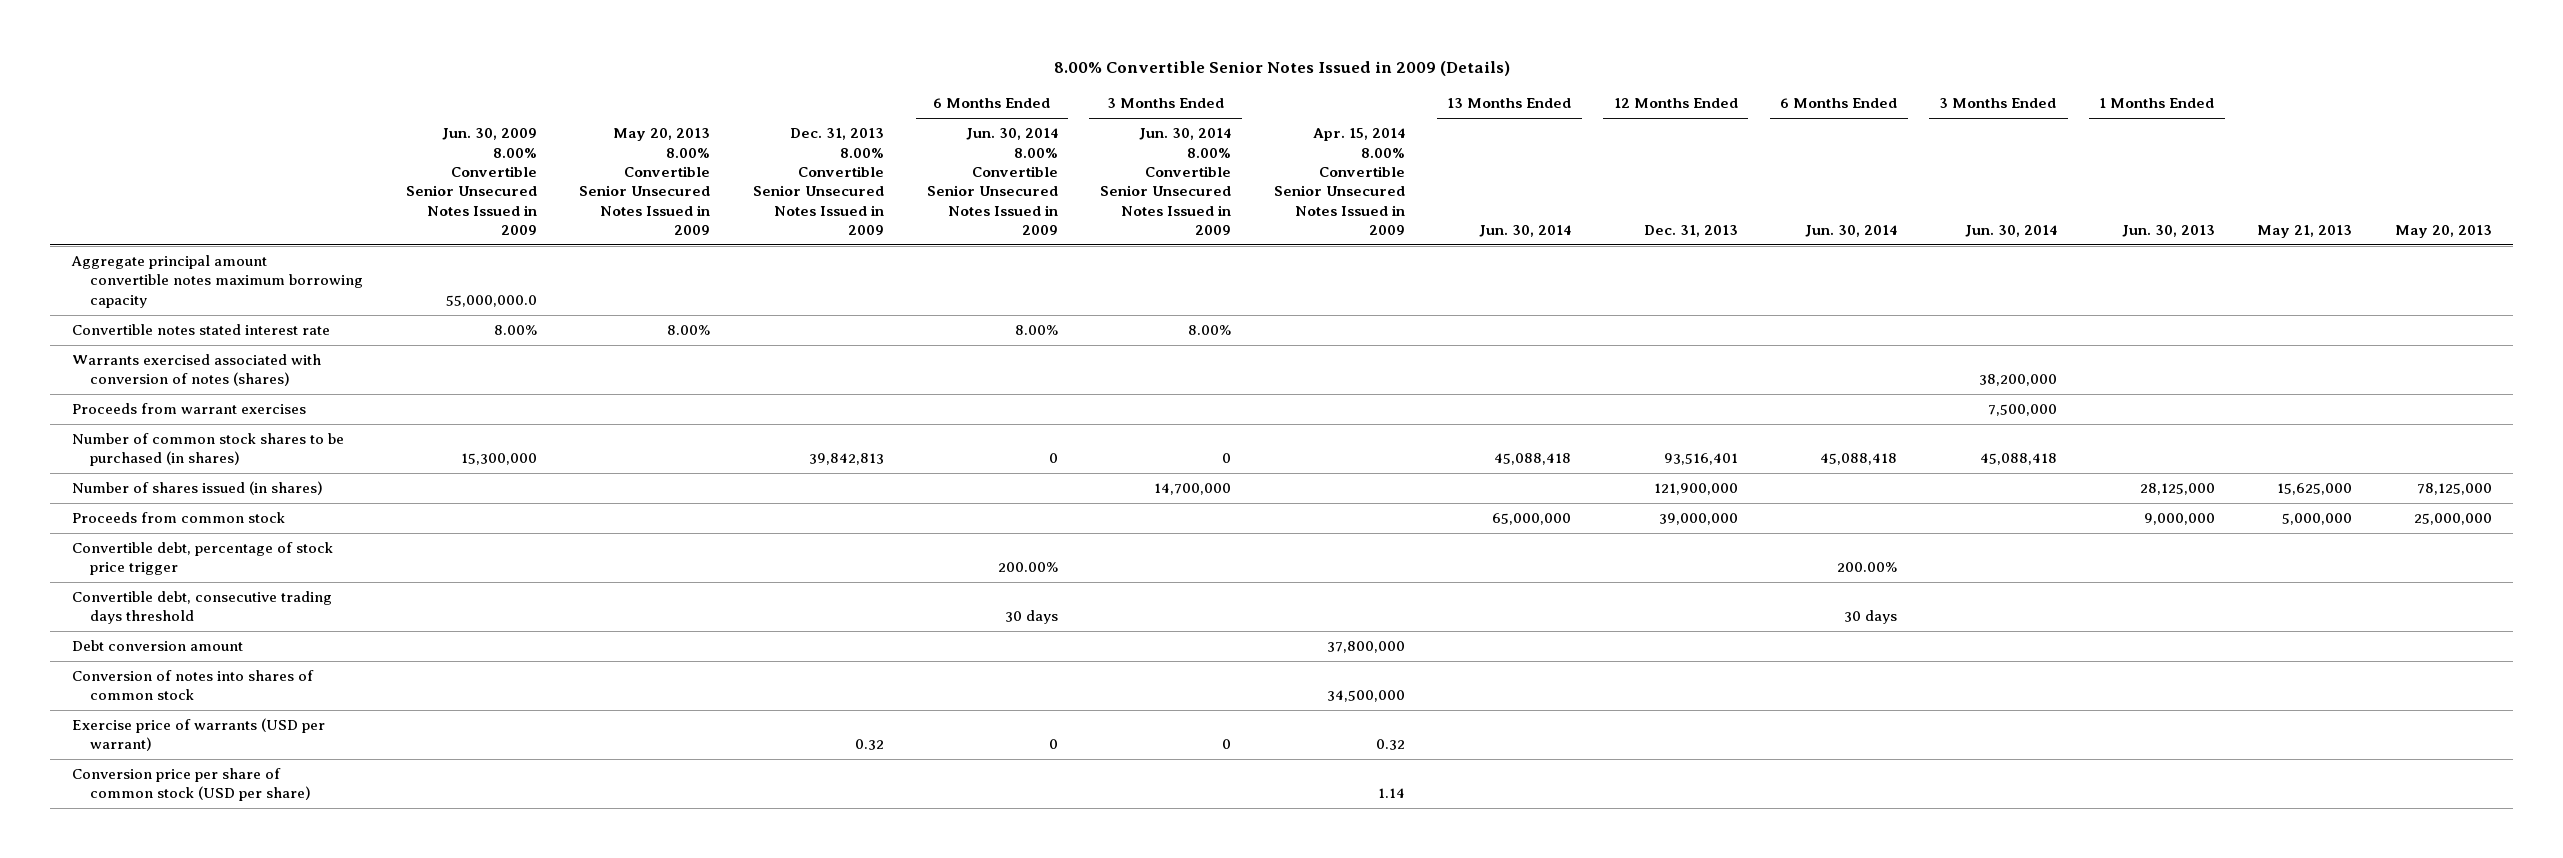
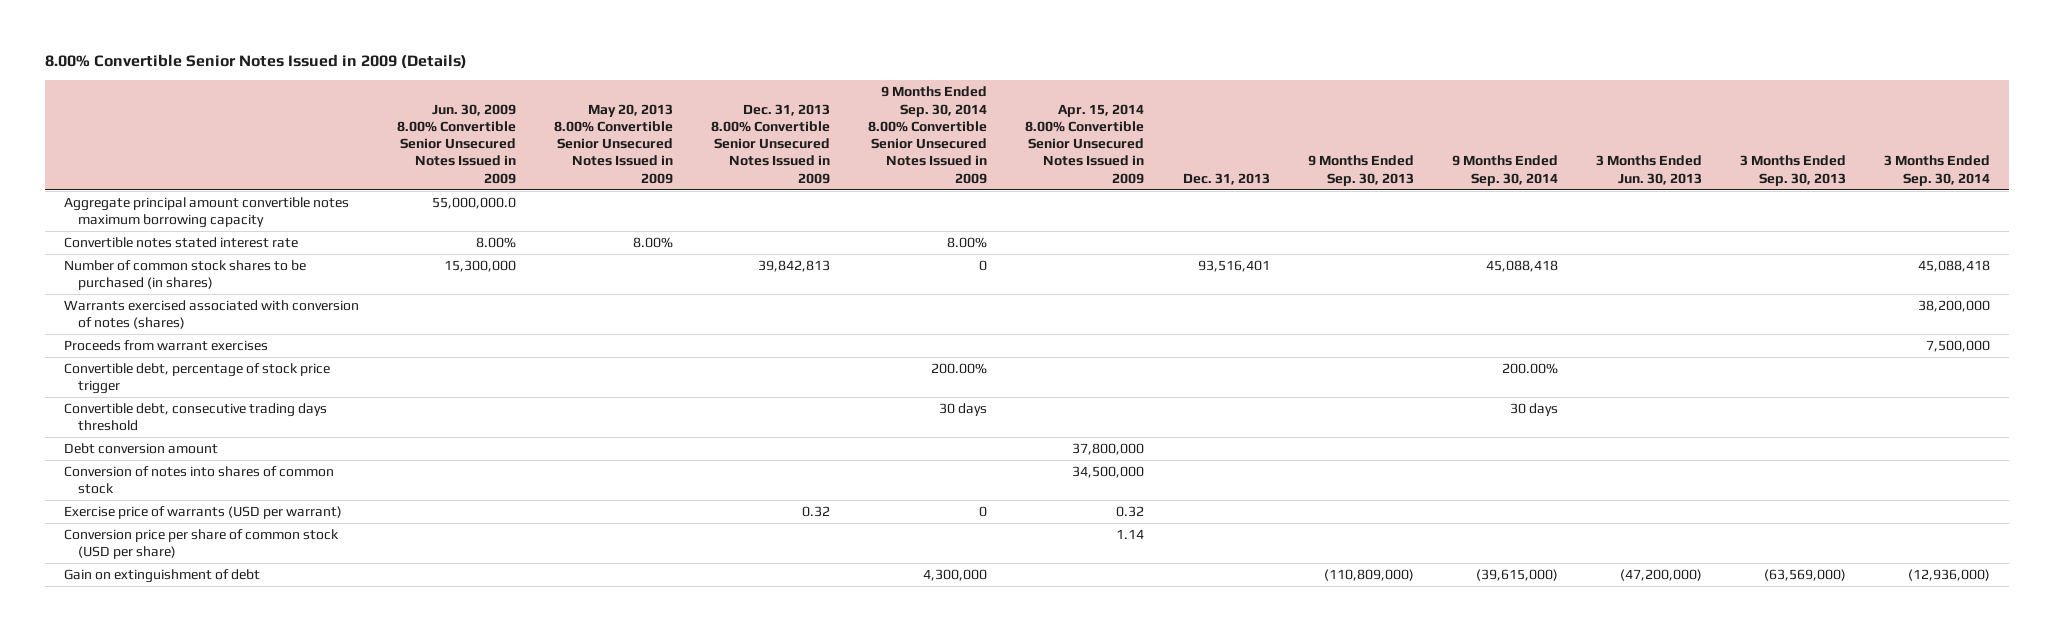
- | Jun. 30, 2009 8.00% Convertible Senior Unsecured Notes Issued in 2009 | May 20, 2013 8.00% Convertible Senior Unsecured Notes Issued in 2009 | Dec. 31, 2013 8.00% Convertible Senior Unsecured Notes Issued in 2009 | 6 Months Ended Jun. 30, 2014 8.00% Convertible Senior Unsecured Notes Issued in 2009 | 3 Months Ended Jun. 30, 2014 8.00% Convertible Senior Unsecured Notes Issued in 2009 | Apr. 15, 2014 8.00% Convertible Senior Unsecured Notes Issued in 2009 | 13 Months Ended Jun. 30, 2014 | 12 Months Ended Dec. 31, 2013 | 6 Months Ended Jun. 30, 2014 | 3 Months Ended Jun. 30, 2014 | 1 Months Ended Jun. 30, 2013 | May 21, 2013 | May 20, 2013
+ | Jun. 30, 2009 8.00% Convertible Senior Unsecured Notes Issued in 2009 | May 20, 2013 8.00% Convertible Senior Unsecured Notes Issued in 2009 | Dec. 31, 2013 8.00% Convertible Senior Unsecured Notes Issued in 2009 | 9 Months Ended Sep. 30, 2014 8.00% Convertible Senior Unsecured Notes Issued in 2009 | Apr. 15, 2014 8.00% Convertible Senior Unsecured Notes Issued in 2009 | Dec. 31, 2013 | 9 Months Ended Sep. 30, 2013 | 9 Months Ended Sep. 30, 2014 | 3 Months Ended Jun. 30, 2013 | 3 Months Ended Sep. 30, 2013 | 3 Months Ended Sep. 30, 2014
moved up: Number of common stock shares to be purchased (in shares) | 15,300,000 | | 39,842,813 | 0 | | 93,516,401 | | 45,088,418 | | | 45,088,418
- Number of shares issued (in shares) | | | | | 14,700,000 | | | 121,900,000 | | | 28,125,000 | 15,625,000 | 78,125,000
- Proceeds from common stock | | | | | | | 65,000,000 | 39,000,000 | | | 9,000,000 | 5,000,000 | 25,000,000
+ Gain on extinguishment of debt | | | | 4,300,000 | | | (110,809,000) | (39,615,000) | (47,200,000) | (63,569,000) | (12,936,000)

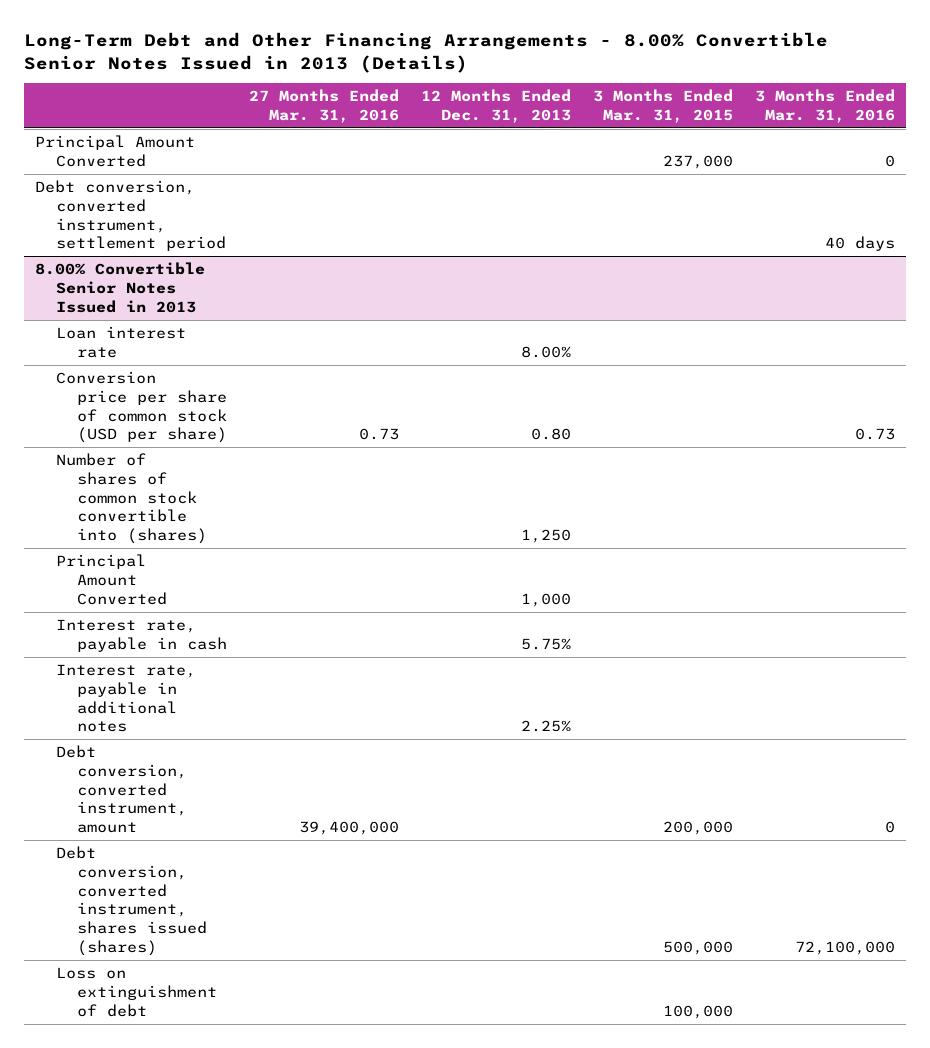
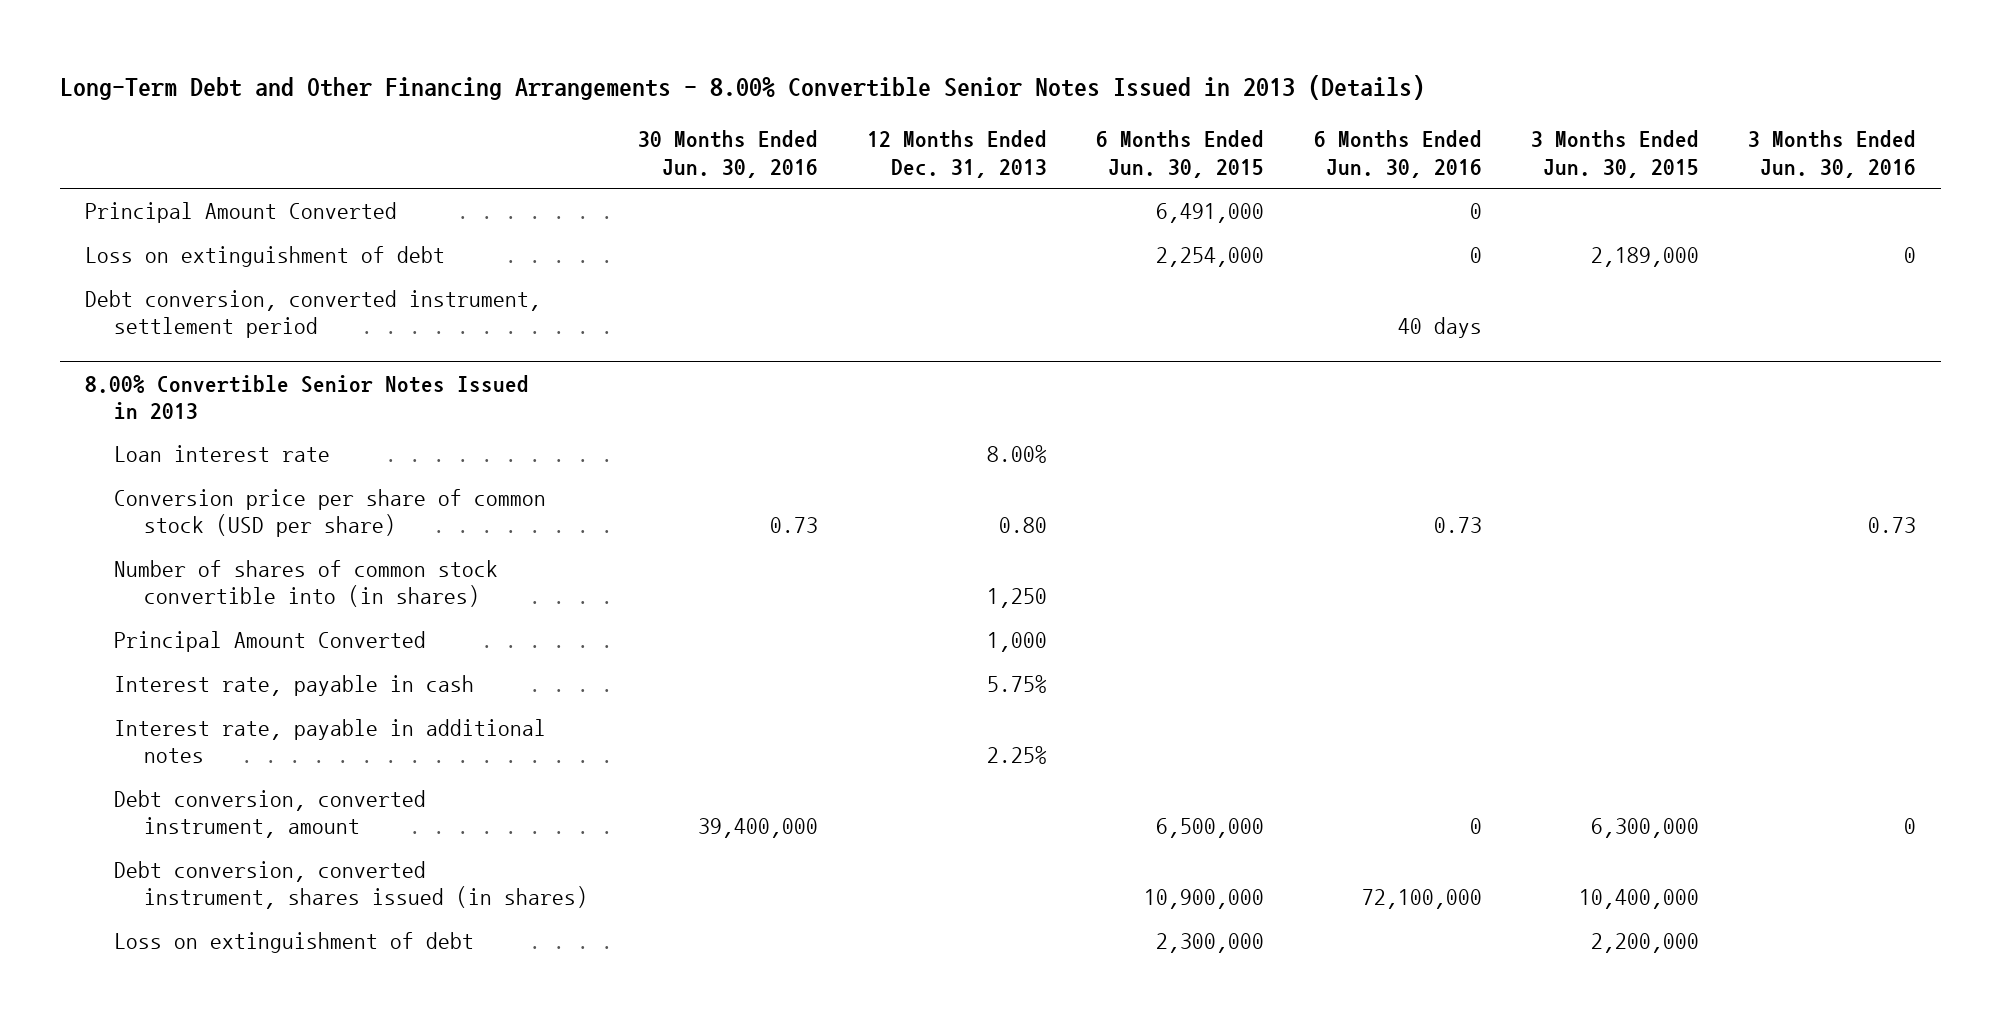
- | 27 Months Ended Mar. 31, 2016 | 12 Months Ended Dec. 31, 2013 | 3 Months Ended Mar. 31, 2015 | 3 Months Ended Mar. 31, 2016
+ | 30 Months Ended Jun. 30, 2016 | 12 Months Ended Dec. 31, 2013 | 6 Months Ended Jun. 30, 2015 | 6 Months Ended Jun. 30, 2016 | 3 Months Ended Jun. 30, 2015 | 3 Months Ended Jun. 30, 2016
+ Loss on extinguishment of debt | | | 2,254,000 | 0 | 2,189,000 | 0
@ 8.00% Convertible Senior Notes Issued in 2013
- Number of shares of common stock convertible into (shares) | | 1,250 | |
+ Number of shares of common stock convertible into (in shares) | | 1,250 | | | |
- Debt conversion, converted instrument, shares issued (shares) | | | 500,000 | 72,100,000
+ Debt conversion, converted instrument, shares issued (in shares) | | | 10,900,000 | 72,100,000 | 10,400,000 |

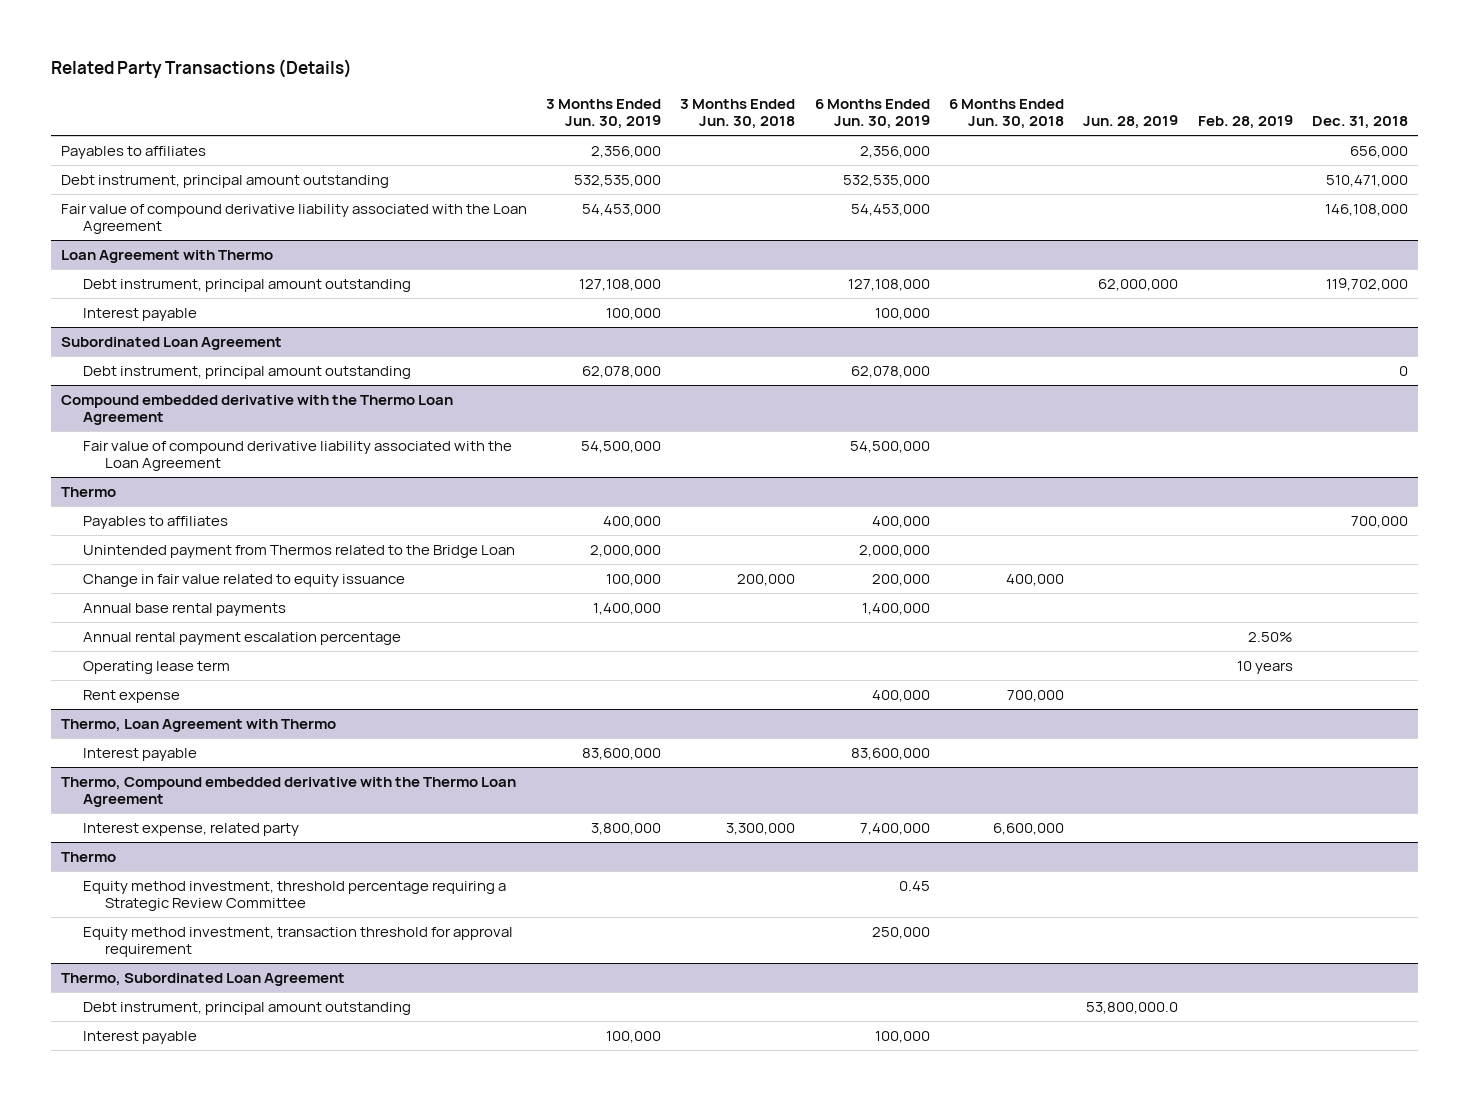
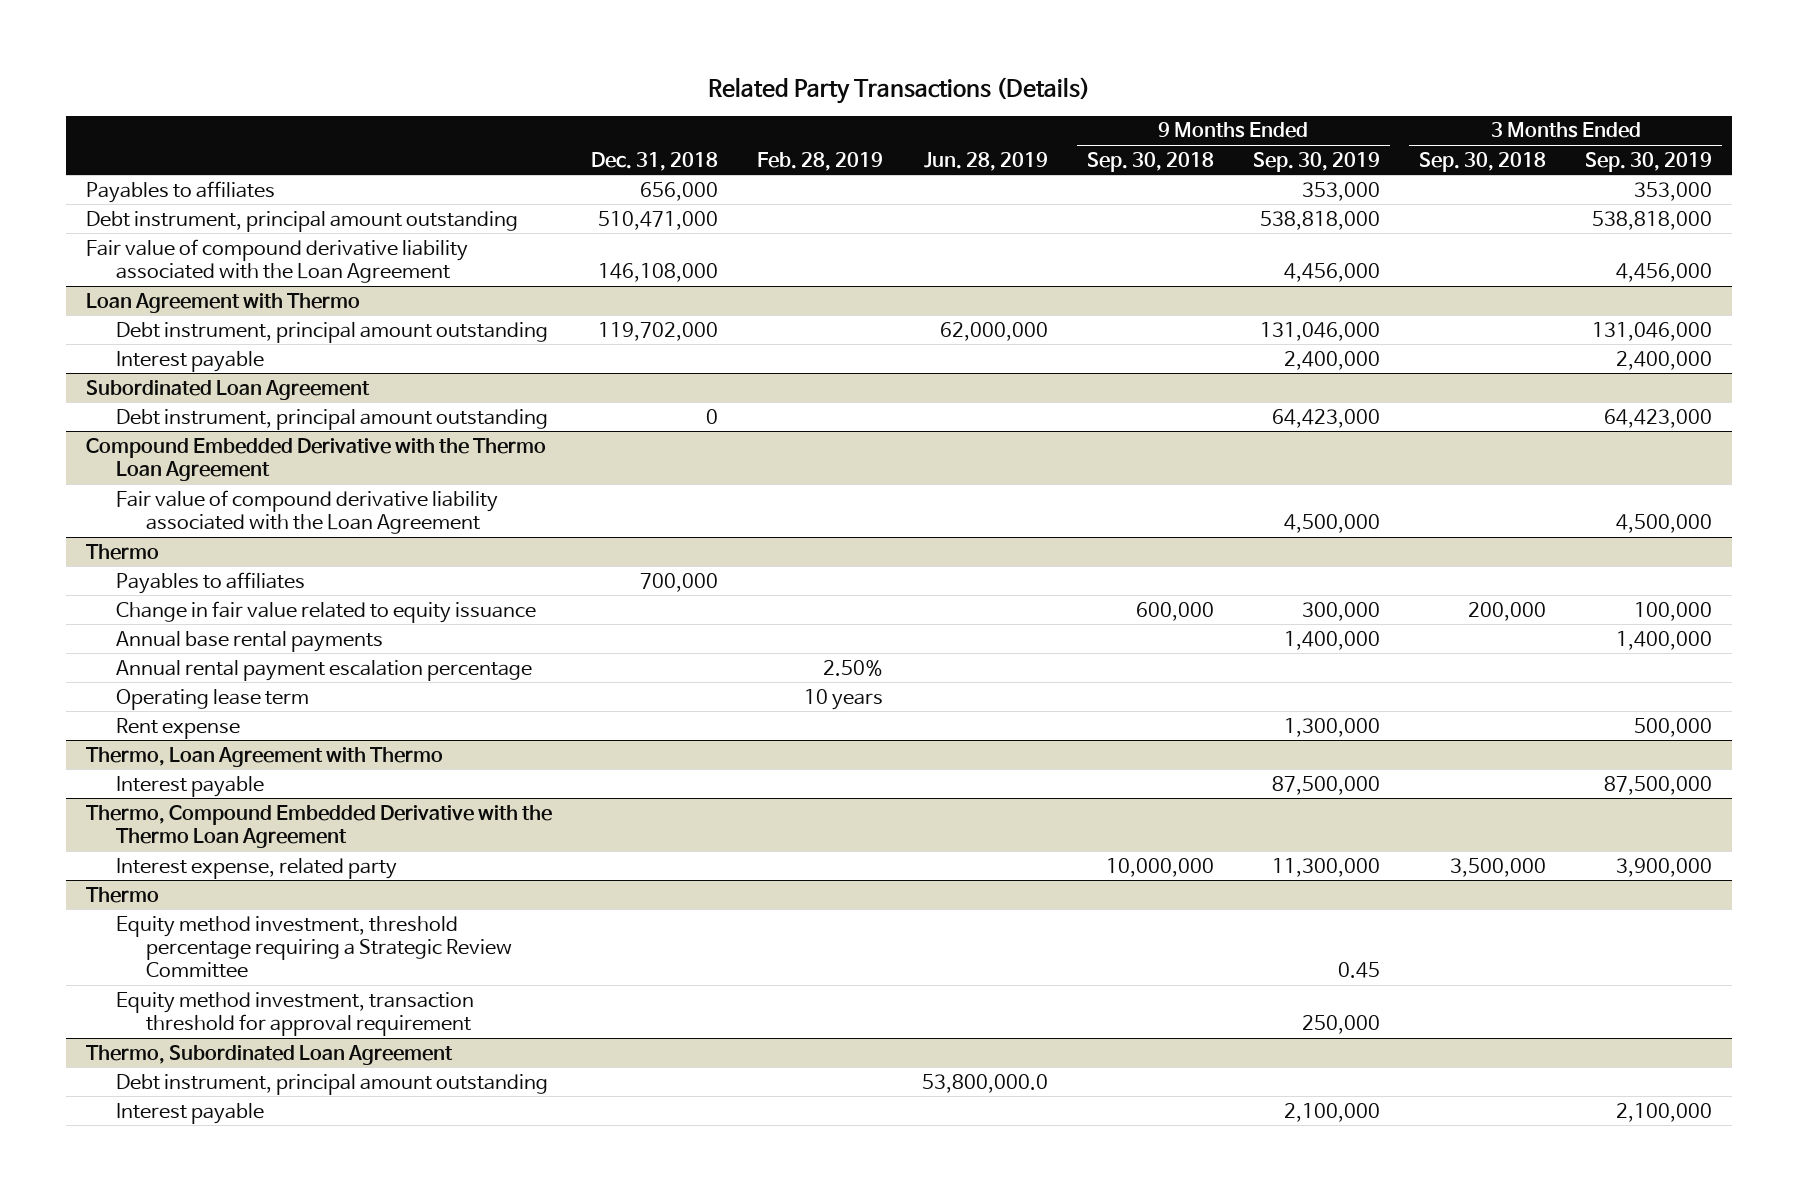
- | 3 Months Ended Jun. 30, 2019 | 3 Months Ended Jun. 30, 2018 | 6 Months Ended Jun. 30, 2019 | 6 Months Ended Jun. 30, 2018 | Jun. 28, 2019 | Feb. 28, 2019 | Dec. 31, 2018
+ | Dec. 31, 2018 | Feb. 28, 2019 | Jun. 28, 2019 | 9 Months Ended Sep. 30, 2018 | 9 Months Ended Sep. 30, 2019 | 3 Months Ended Sep. 30, 2018 | 3 Months Ended Sep. 30, 2019
- Compound embedded derivative with the Thermo Loan Agreement
+ Compound Embedded Derivative with the Thermo Loan Agreement
@ Thermo
- Unintended payment from Thermos related to the Bridge Loan | 2,000,000 | | 2,000,000 | | | |
- Thermo, Compound embedded derivative with the Thermo Loan Agreement
+ Thermo, Compound Embedded Derivative with the Thermo Loan Agreement

